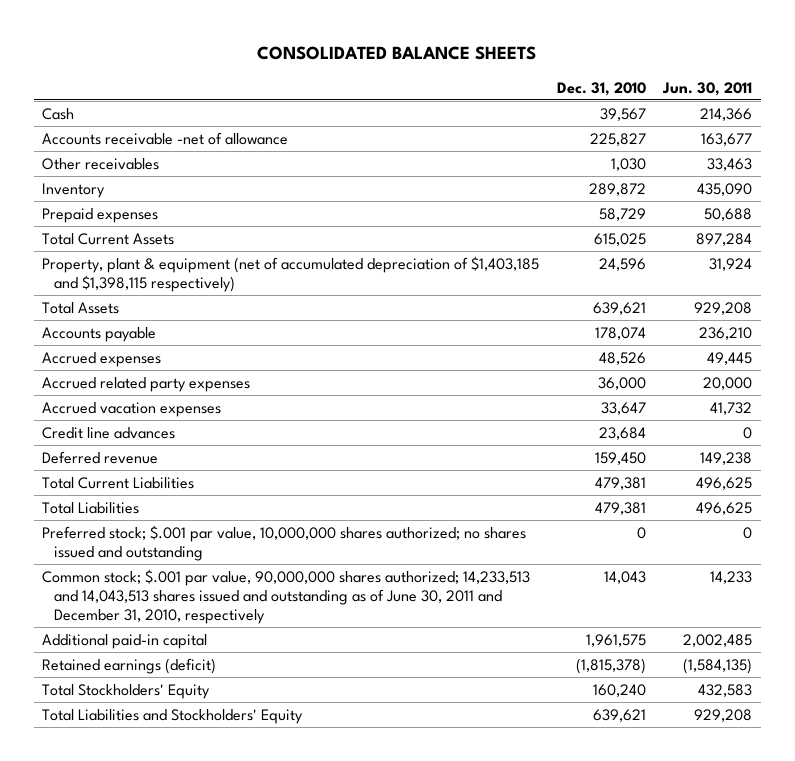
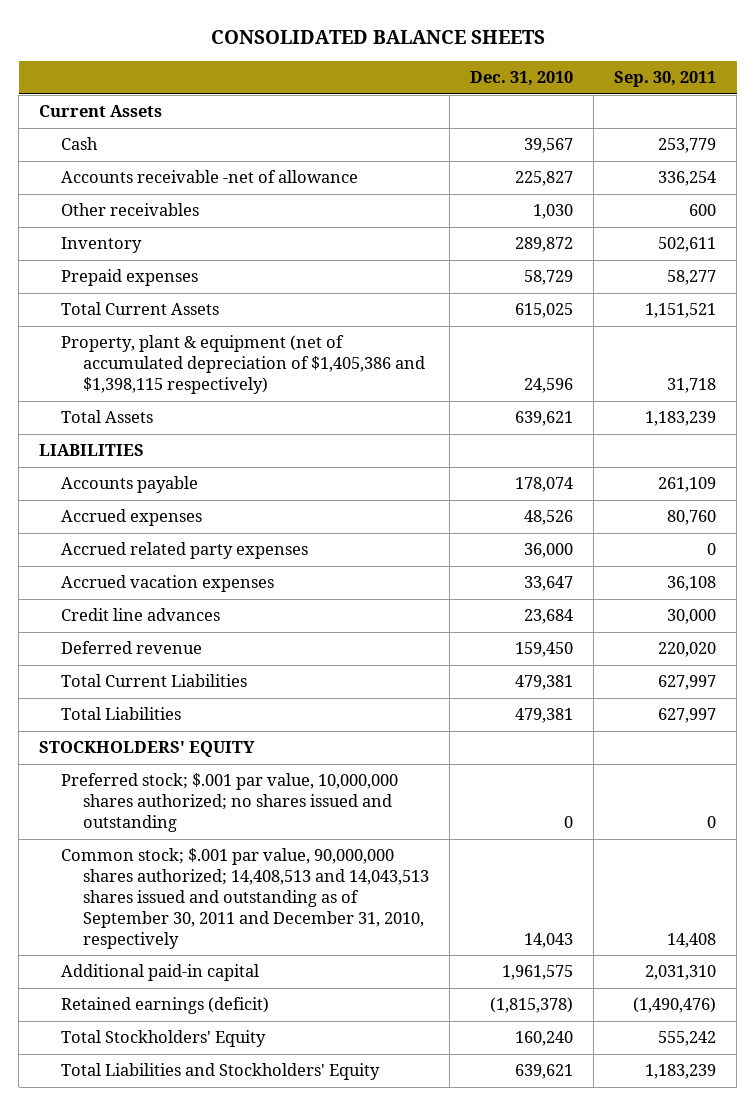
- | Dec. 31, 2010 | Jun. 30, 2011
+ | Dec. 31, 2010 | Sep. 30, 2011
+ Current Assets
- Property, plant & equipment (net of accumulated depreciation of $1,403,185 and $1,398,115 respectively) | 24,596 | 31,924
+ Property, plant & equipment (net of accumulated depreciation of $1,405,386 and $1,398,115 respectively) | 24,596 | 31,718
+ LIABILITIES
+ STOCKHOLDERS' EQUITY
- Common stock; $.001 par value, 90,000,000 shares authorized; 14,233,513 and 14,043,513 shares issued and outstanding as of June 30, 2011 and December 31, 2010, respectively | 14,043 | 14,233
+ Common stock; $.001 par value, 90,000,000 shares authorized; 14,408,513 and 14,043,513 shares issued and outstanding as of September 30, 2011 and December 31, 2010, respectively | 14,043 | 14,408

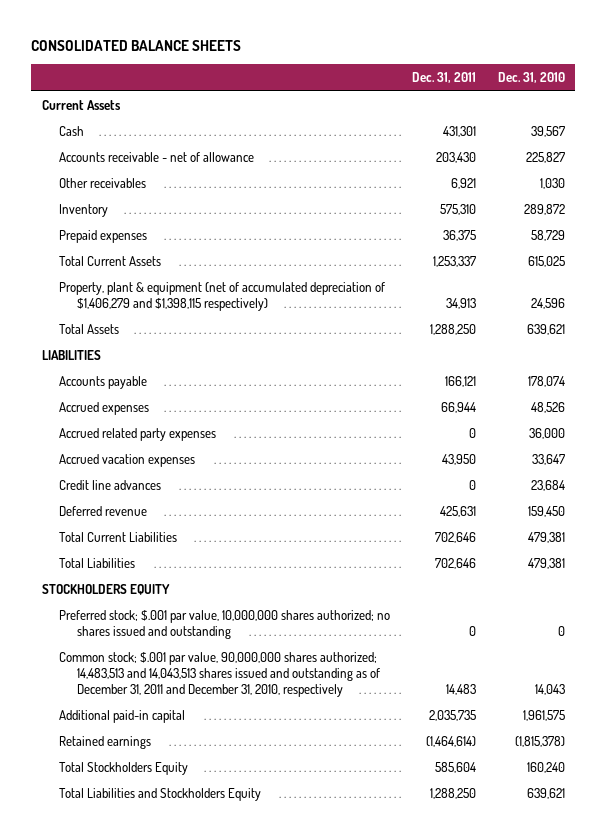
- | Dec. 31, 2010 | Sep. 30, 2011
+ | Dec. 31, 2011 | Dec. 31, 2010
- Accounts receivable -net of allowance | 225,827 | 336,254
+ Accounts receivable - net of allowance | 203,430 | 225,827
- Property, plant & equipment (net of accumulated depreciation of $1,405,386 and $1,398,115 respectively) | 24,596 | 31,718
+ Property, plant & equipment (net of accumulated depreciation of $1,406,279 and $1,398,115 respectively) | 34,913 | 24,596
- STOCKHOLDERS' EQUITY
+ STOCKHOLDERS EQUITY
- Common stock; $.001 par value, 90,000,000 shares authorized; 14,408,513 and 14,043,513 shares issued and outstanding as of September 30, 2011 and December 31, 2010, respectively | 14,043 | 14,408
+ Common stock; $.001 par value, 90,000,000 shares authorized; 14,483,513 and 14,043,513 shares issued and outstanding as of December 31, 2011 and December 31, 2010, respectively | 14,483 | 14,043
- Retained earnings (deficit) | (1,815,378) | (1,490,476)
- Total Stockholders' Equity | 160,240 | 555,242
- Total Liabilities and Stockholders' Equity | 639,621 | 1,183,239
+ Retained earnings | (1,464,614) | (1,815,378)
+ Total Stockholders Equity | 585,604 | 160,240
+ Total Liabilities and Stockholders Equity | 1,288,250 | 639,621

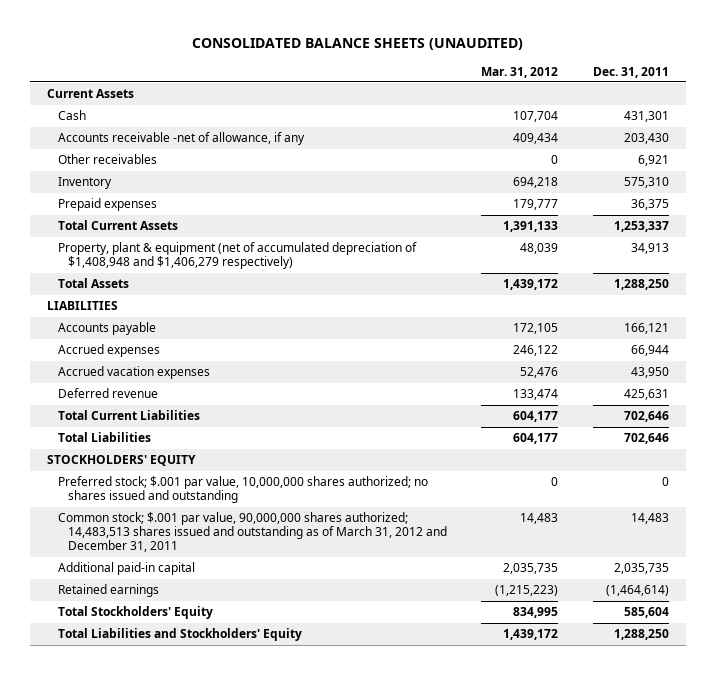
- CONSOLIDATED BALANCE SHEETS
+ CONSOLIDATED BALANCE SHEETS (UNAUDITED)
- | Dec. 31, 2011 | Dec. 31, 2010
+ | Mar. 31, 2012 | Dec. 31, 2011
- Accounts receivable - net of allowance | 203,430 | 225,827
+ Accounts receivable -net of allowance, if any | 409,434 | 203,430
- Property, plant & equipment (net of accumulated depreciation of $1,406,279 and $1,398,115 respectively) | 34,913 | 24,596
+ Property, plant & equipment (net of accumulated depreciation of $1,408,948 and $1,406,279 respectively) | 48,039 | 34,913
- Accrued related party expenses | 0 | 36,000
- Credit line advances | 0 | 23,684
- STOCKHOLDERS EQUITY
+ STOCKHOLDERS' EQUITY
- Common stock; $.001 par value, 90,000,000 shares authorized; 14,483,513 and 14,043,513 shares issued and outstanding as of December 31, 2011 and December 31, 2010, respectively | 14,483 | 14,043
+ Common stock; $.001 par value, 90,000,000 shares authorized; 14,483,513 shares issued and outstanding as of March 31, 2012 and December 31, 2011 | 14,483 | 14,483
- Total Stockholders Equity | 585,604 | 160,240
- Total Liabilities and Stockholders Equity | 1,288,250 | 639,621
+ Total Stockholders' Equity | 834,995 | 585,604
+ Total Liabilities and Stockholders' Equity | 1,439,172 | 1,288,250

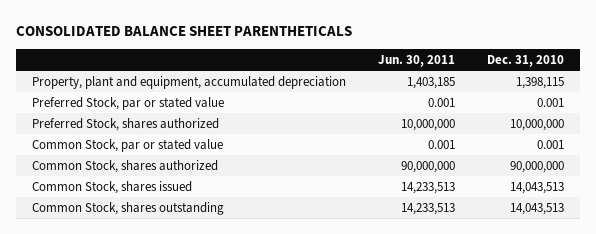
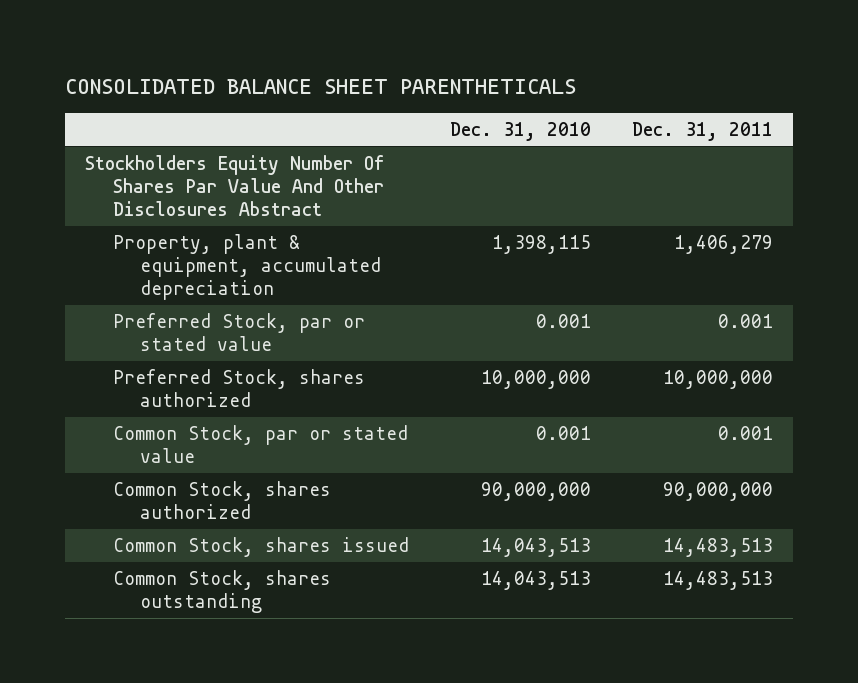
- | Jun. 30, 2011 | Dec. 31, 2010
+ | Dec. 31, 2010 | Dec. 31, 2011
- Property, plant and equipment, accumulated depreciation | 1,403,185 | 1,398,115
+ Stockholders Equity Number Of Shares Par Value And Other Disclosures Abstract
+ Property, plant & equipment, accumulated depreciation | 1,398,115 | 1,406,279

